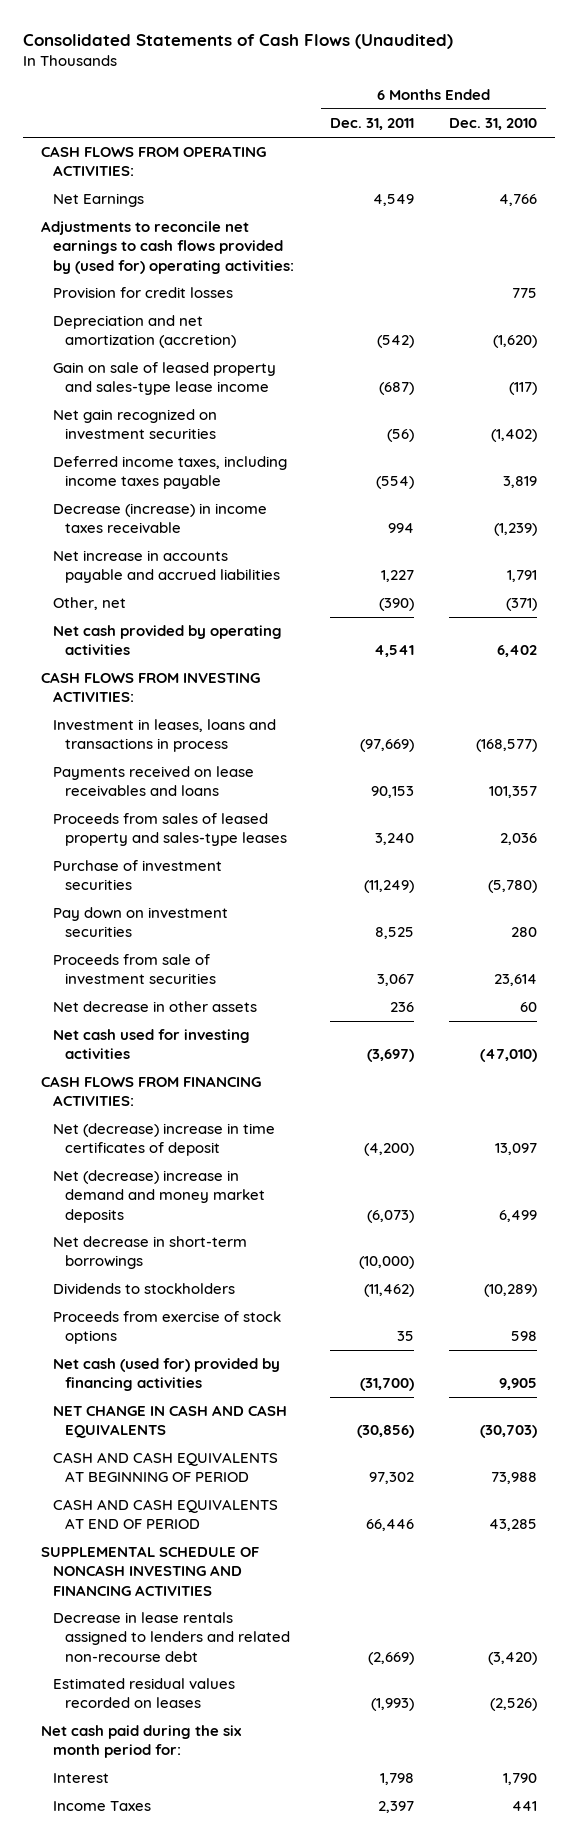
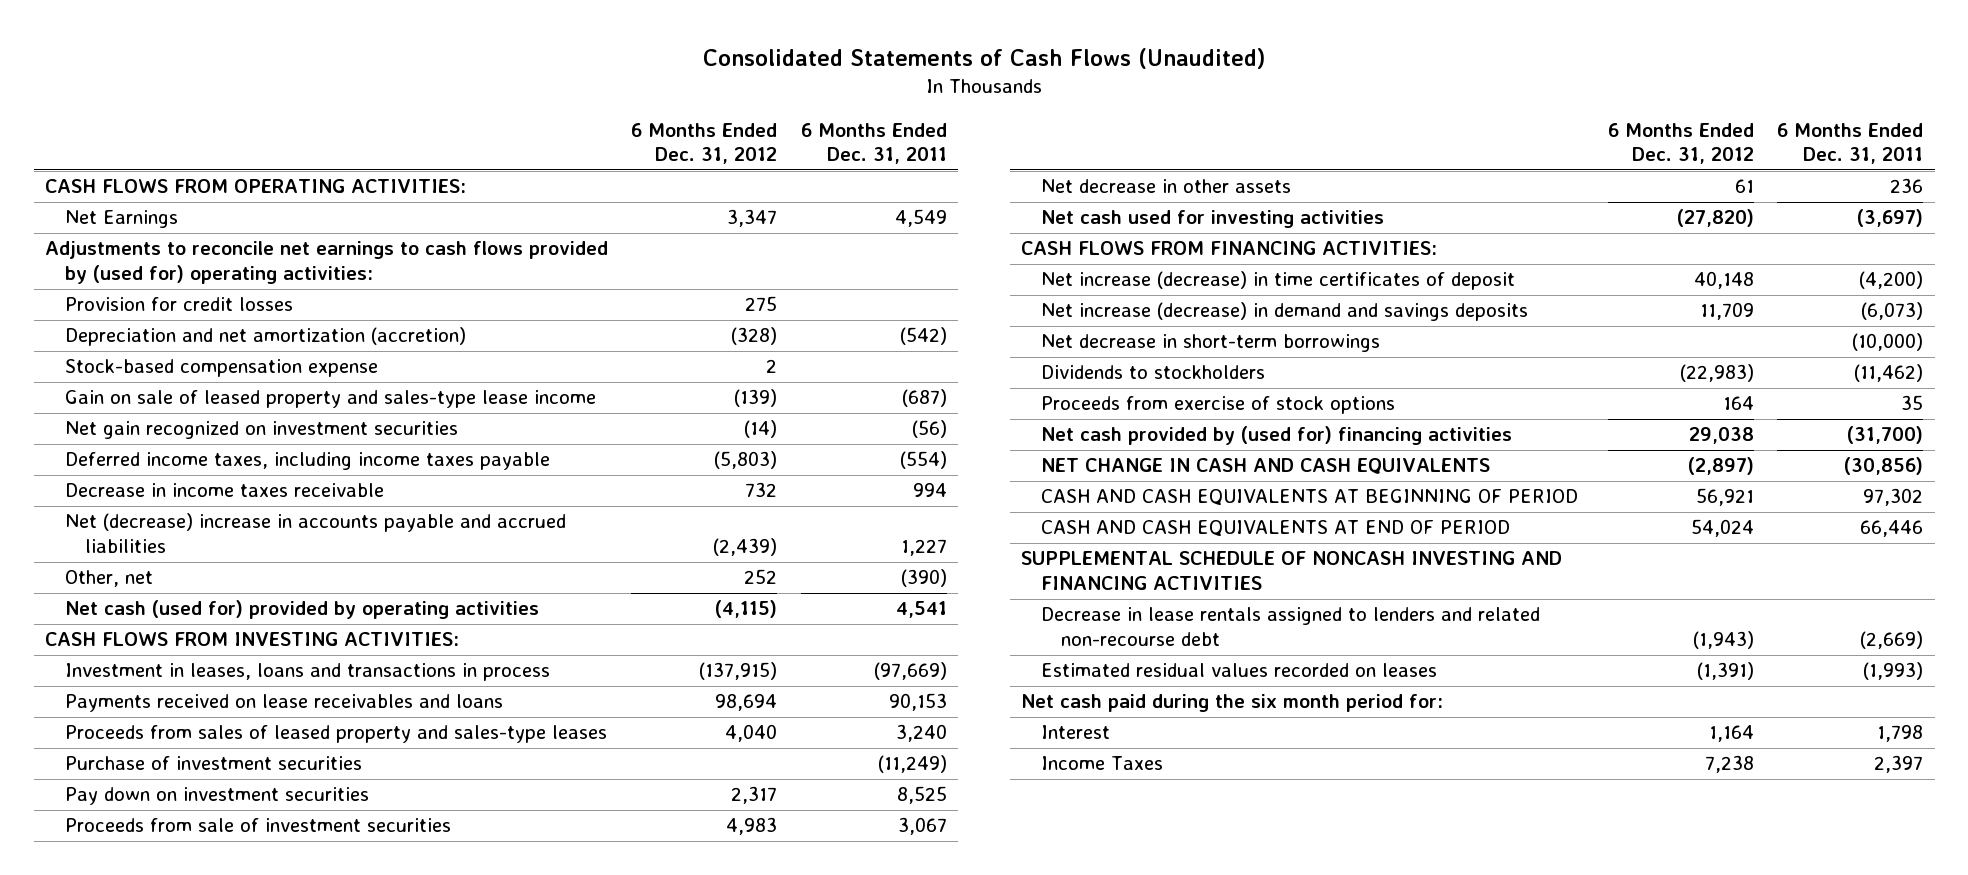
- | 6 Months Ended Dec. 31, 2011 | 6 Months Ended Dec. 31, 2010
+ | 6 Months Ended Dec. 31, 2012 | 6 Months Ended Dec. 31, 2011
+ Stock-based compensation expense | 2 |
- Decrease (increase) in income taxes receivable | 994 | (1,239)
- Net increase in accounts payable and accrued liabilities | 1,227 | 1,791
+ Decrease in income taxes receivable | 732 | 994
+ Net (decrease) increase in accounts payable and accrued liabilities | (2,439) | 1,227
- Net cash provided by operating activities | 4,541 | 6,402
+ Net cash (used for) provided by operating activities | (4,115) | 4,541
- Net (decrease) increase in time certificates of deposit | (4,200) | 13,097
- Net (decrease) increase in demand and money market deposits | (6,073) | 6,499
+ Net increase (decrease) in time certificates of deposit | 40,148 | (4,200)
+ Net increase (decrease) in demand and savings deposits | 11,709 | (6,073)
- Net cash (used for) provided by financing activities | (31,700) | 9,905
+ Net cash provided by (used for) financing activities | 29,038 | (31,700)

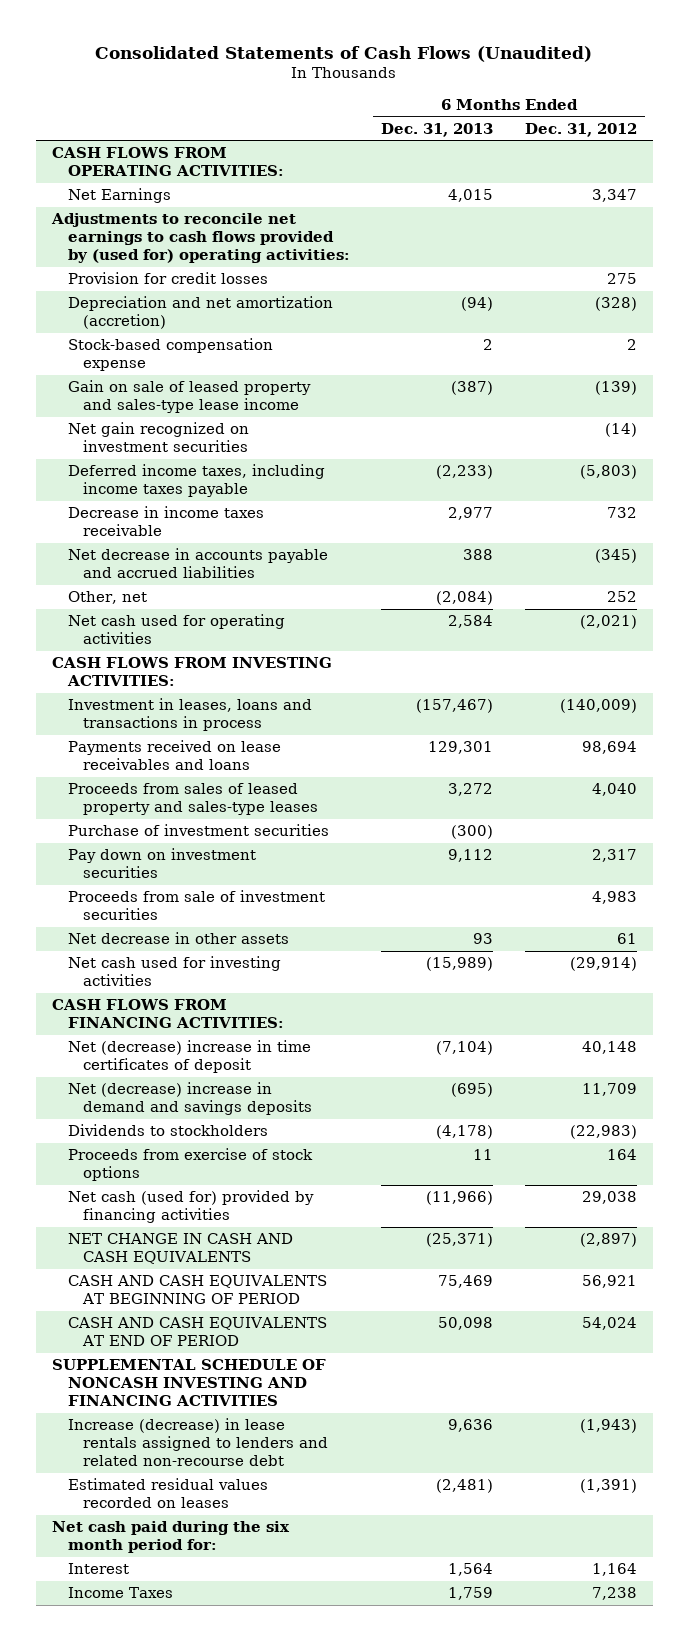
- | 6 Months Ended Dec. 31, 2012 | 6 Months Ended Dec. 31, 2011
+ | 6 Months Ended Dec. 31, 2013 | 6 Months Ended Dec. 31, 2012
- Net (decrease) increase in accounts payable and accrued liabilities | (2,439) | 1,227
+ Net decrease in accounts payable and accrued liabilities | 388 | (345)
- Net cash (used for) provided by operating activities | (4,115) | 4,541
+ Net cash used for operating activities | 2,584 | (2,021)
- Investment in leases, loans and transactions in process | (137,915) | (97,669)
+ Investment in leases, loans and transactions in process | (157,467) | (140,009)
- Net cash used for investing activities | (27,820) | (3,697)
+ Net cash used for investing activities | (15,989) | (29,914)
- Net increase (decrease) in time certificates of deposit | 40,148 | (4,200)
- Net increase (decrease) in demand and savings deposits | 11,709 | (6,073)
- Net decrease in short-term borrowings | | (10,000)
+ Net (decrease) increase in time certificates of deposit | (7,104) | 40,148
+ Net (decrease) increase in demand and savings deposits | (695) | 11,709
- Net cash provided by (used for) financing activities | 29,038 | (31,700)
+ Net cash (used for) provided by financing activities | (11,966) | 29,038
- Decrease in lease rentals assigned to lenders and related non-recourse debt | (1,943) | (2,669)
+ Increase (decrease) in lease rentals assigned to lenders and related non-recourse debt | 9,636 | (1,943)

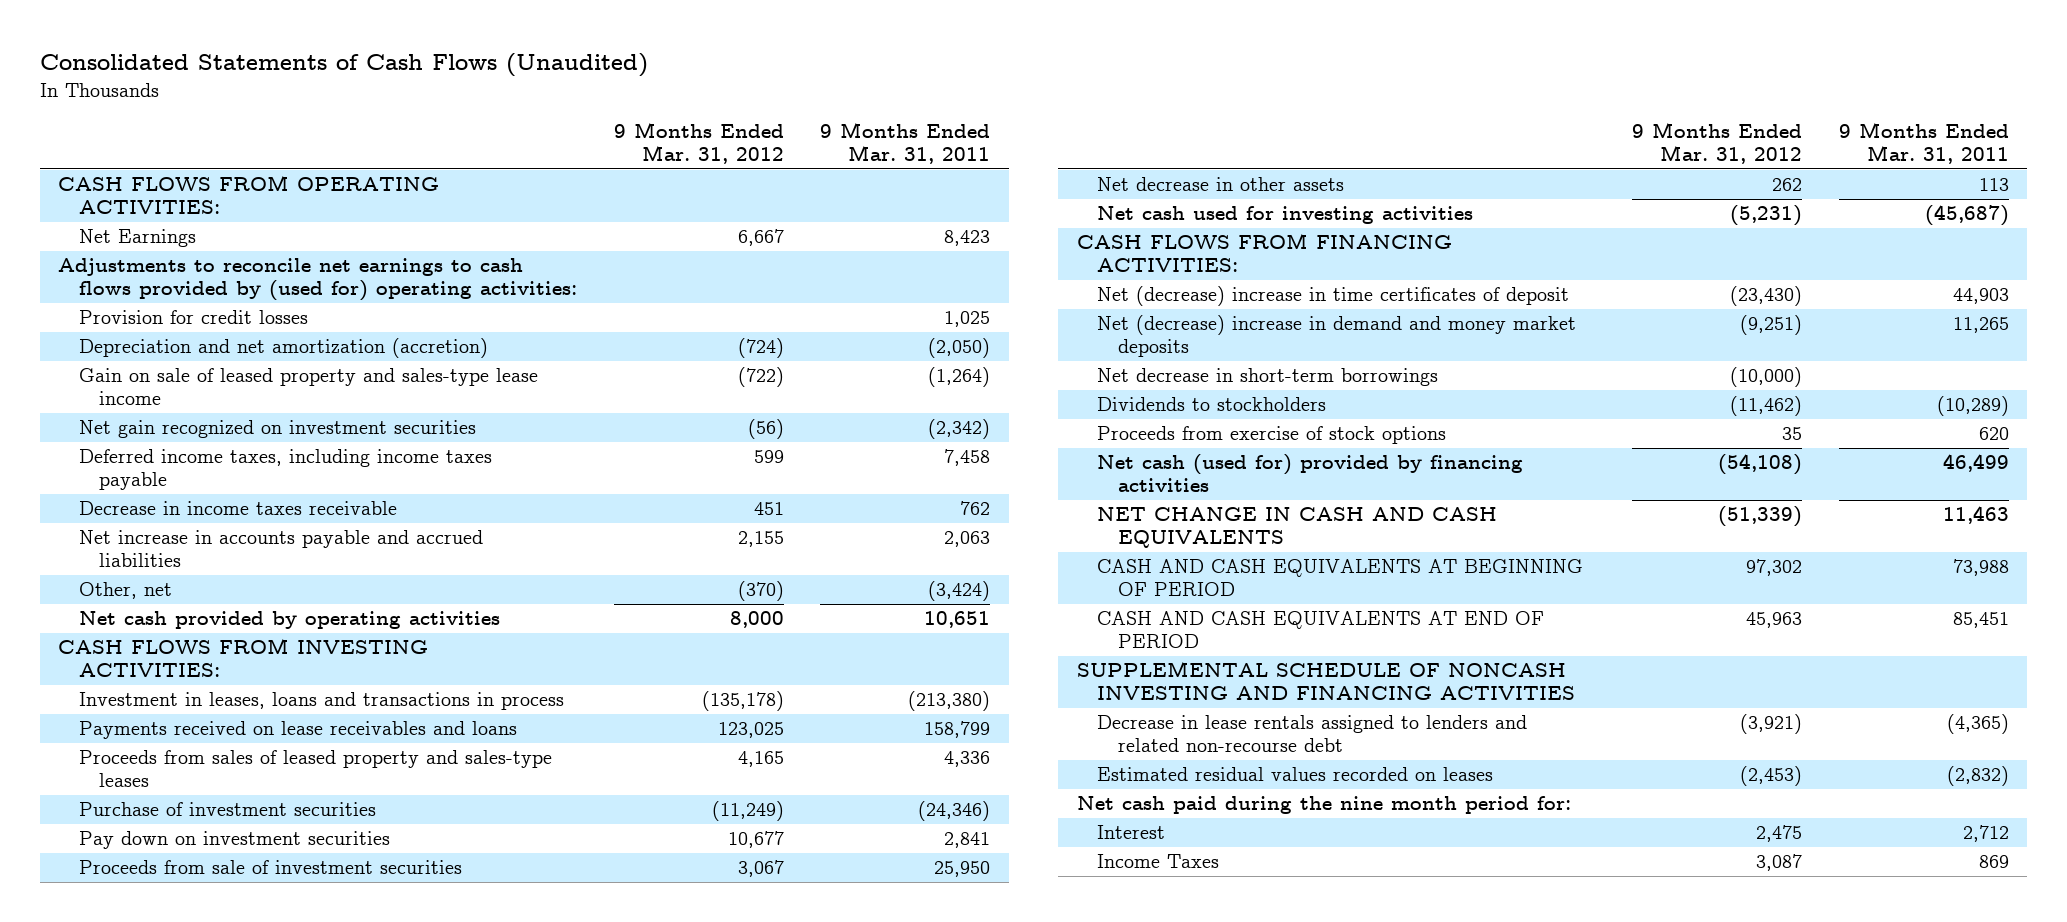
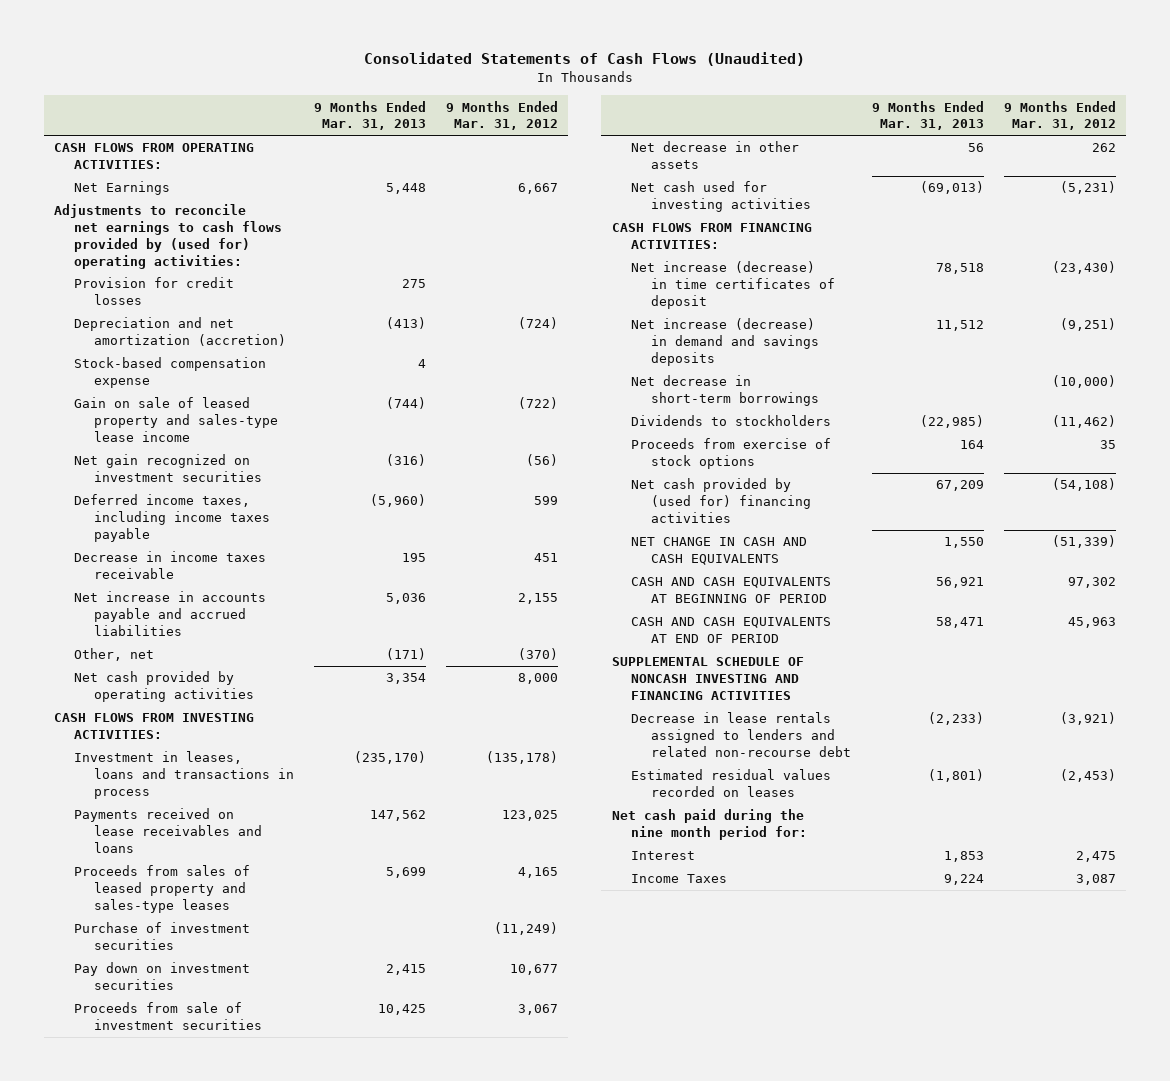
- | 9 Months Ended Mar. 31, 2012 | 9 Months Ended Mar. 31, 2011
+ | 9 Months Ended Mar. 31, 2013 | 9 Months Ended Mar. 31, 2012
+ Stock-based compensation expense | 4 |
- Net (decrease) increase in time certificates of deposit | (23,430) | 44,903
- Net (decrease) increase in demand and money market deposits | (9,251) | 11,265
+ Net increase (decrease) in time certificates of deposit | 78,518 | (23,430)
+ Net increase (decrease) in demand and savings deposits | 11,512 | (9,251)
- Net cash (used for) provided by financing activities | (54,108) | 46,499
+ Net cash provided by (used for) financing activities | 67,209 | (54,108)

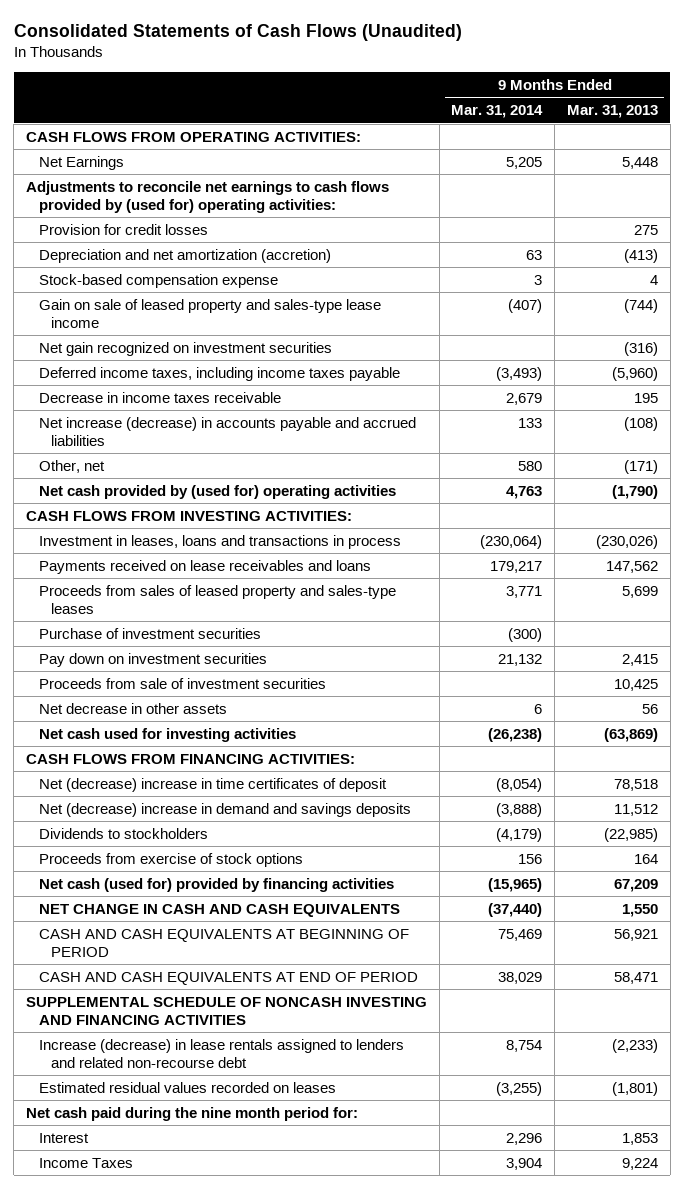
- | 9 Months Ended Mar. 31, 2013 | 9 Months Ended Mar. 31, 2012
+ | 9 Months Ended Mar. 31, 2014 | 9 Months Ended Mar. 31, 2013
- Net increase in accounts payable and accrued liabilities | 5,036 | 2,155
+ Net increase (decrease) in accounts payable and accrued liabilities | 133 | (108)
- Net cash provided by operating activities | 3,354 | 8,000
+ Net cash provided by (used for) operating activities | 4,763 | (1,790)
- Investment in leases, loans and transactions in process | (235,170) | (135,178)
+ Investment in leases, loans and transactions in process | (230,064) | (230,026)
- Net cash used for investing activities | (69,013) | (5,231)
+ Net cash used for investing activities | (26,238) | (63,869)
- Net increase (decrease) in time certificates of deposit | 78,518 | (23,430)
- Net increase (decrease) in demand and savings deposits | 11,512 | (9,251)
- Net decrease in short-term borrowings | | (10,000)
+ Net (decrease) increase in time certificates of deposit | (8,054) | 78,518
+ Net (decrease) increase in demand and savings deposits | (3,888) | 11,512
- Net cash provided by (used for) financing activities | 67,209 | (54,108)
+ Net cash (used for) provided by financing activities | (15,965) | 67,209
- Decrease in lease rentals assigned to lenders and related non-recourse debt | (2,233) | (3,921)
+ Increase (decrease) in lease rentals assigned to lenders and related non-recourse debt | 8,754 | (2,233)

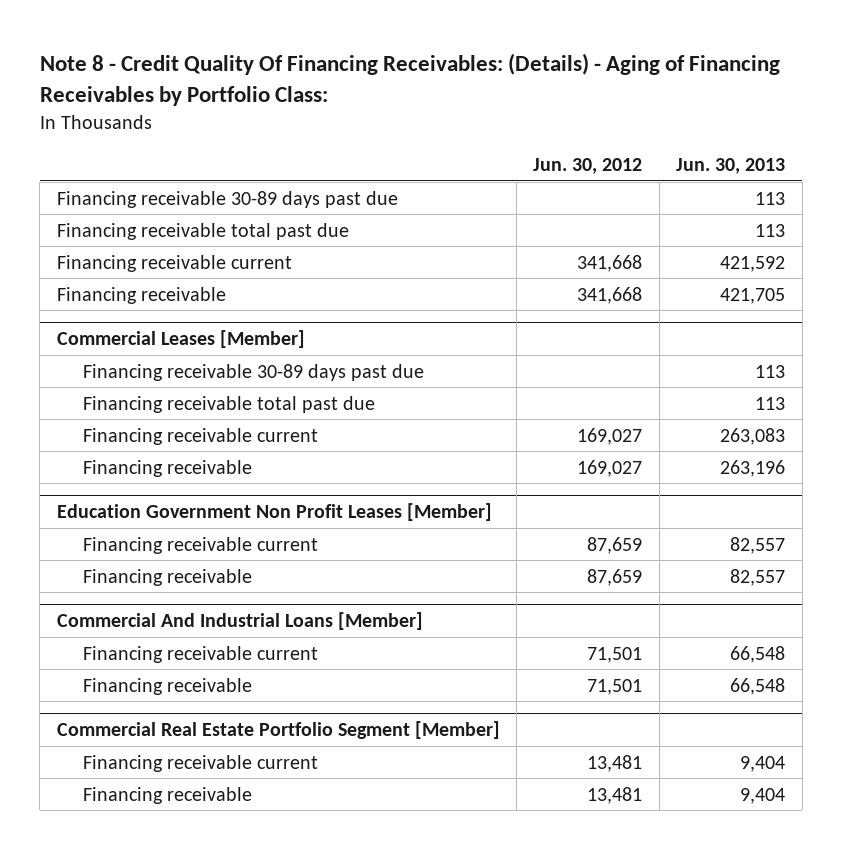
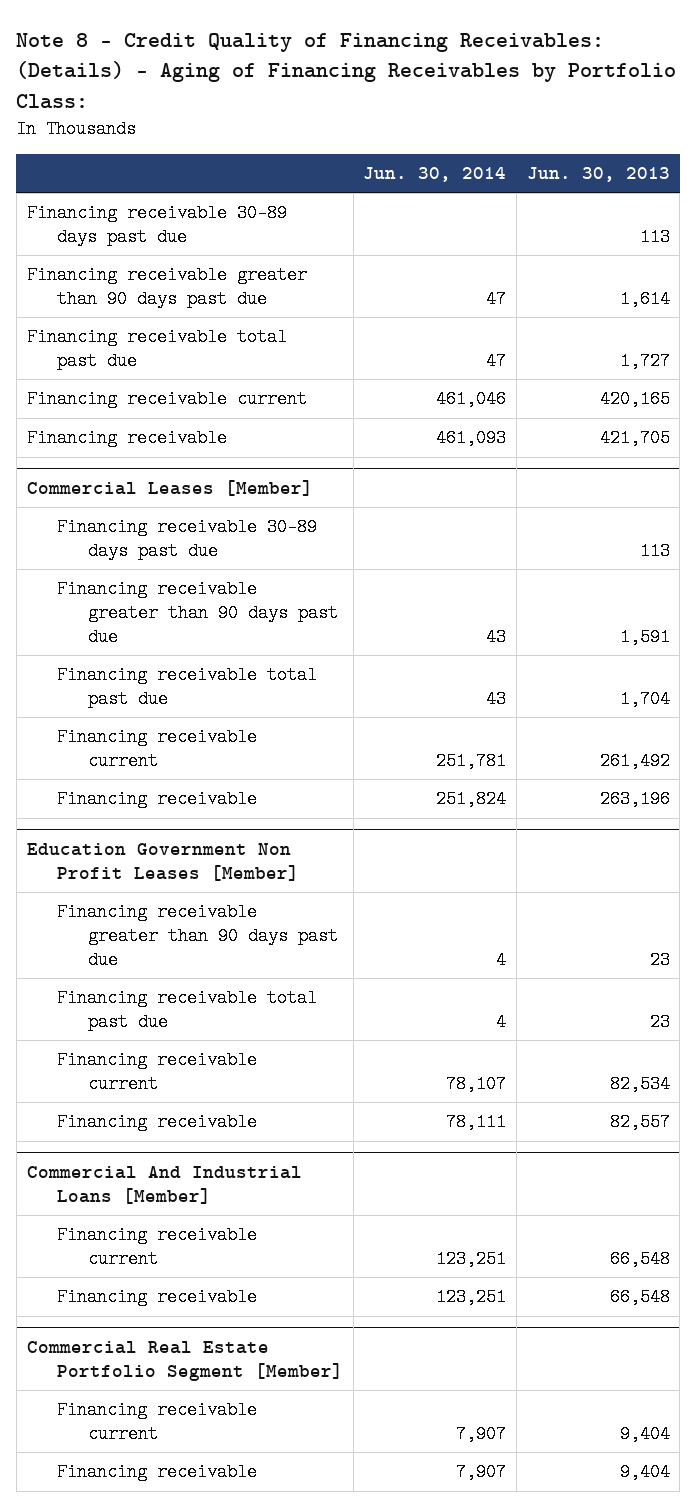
- Note 8 - Credit Quality Of Financing Receivables: (Details) - Aging of Financing Receivables by Portfolio Class:
+ Note 8 - Credit Quality of Financing Receivables: (Details) - Aging of Financing Receivables by Portfolio Class:
- | Jun. 30, 2012 | Jun. 30, 2013
+ | Jun. 30, 2014 | Jun. 30, 2013
- Financing receivable total past due | | 113
- Financing receivable current | 341,668 | 421,592
+ Financing receivable greater than 90 days past due | 47 | 1,614
+ Financing receivable total past due | 47 | 1,727
+ Financing receivable current | 461,046 | 420,165
@ Commercial Leases [Member]
- Financing receivable total past due | | 113
- Financing receivable current | 169,027 | 263,083
+ Financing receivable greater than 90 days past due | 43 | 1,591
+ Financing receivable total past due | 43 | 1,704
+ Financing receivable current | 251,781 | 261,492
@ Education Government Non Profit Leases [Member]
- Financing receivable current | 87,659 | 82,557
+ Financing receivable greater than 90 days past due | 4 | 23
+ Financing receivable total past due | 4 | 23
+ Financing receivable current | 78,107 | 82,534

